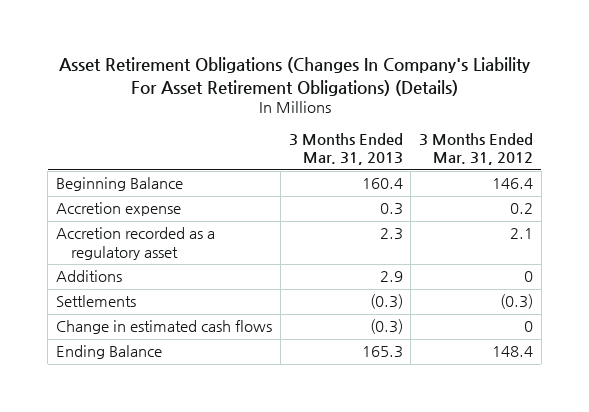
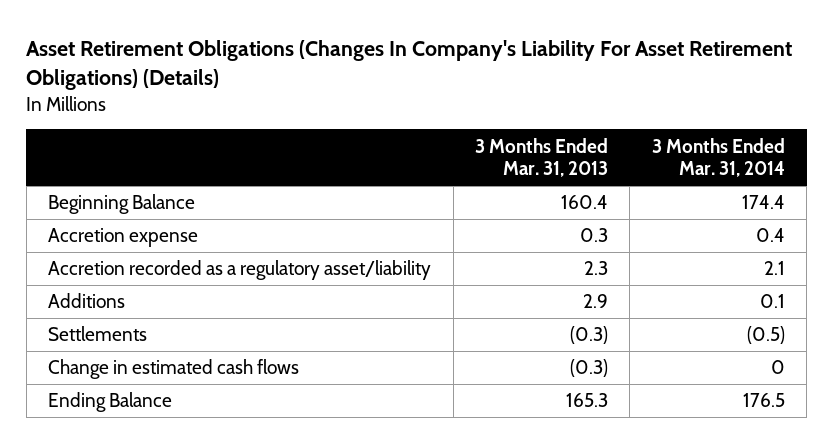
- | 3 Months Ended Mar. 31, 2013 | 3 Months Ended Mar. 31, 2012
+ | 3 Months Ended Mar. 31, 2013 | 3 Months Ended Mar. 31, 2014
- Accretion recorded as a regulatory asset | 2.3 | 2.1
+ Accretion recorded as a regulatory asset/liability | 2.3 | 2.1

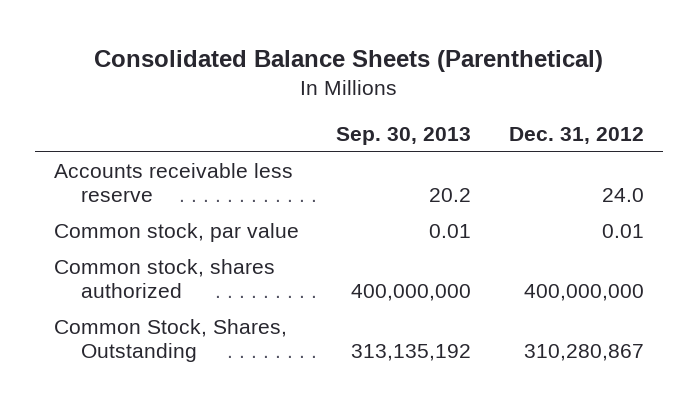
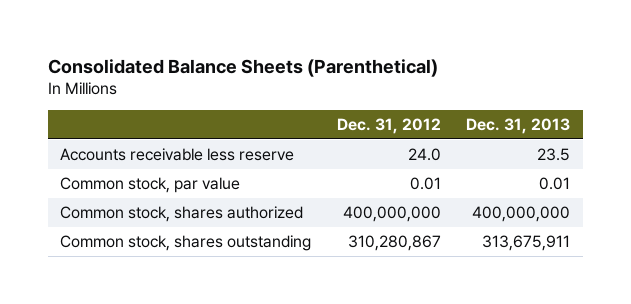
- | Sep. 30, 2013 | Dec. 31, 2012
+ | Dec. 31, 2012 | Dec. 31, 2013
- Common Stock, Shares, Outstanding | 313,135,192 | 310,280,867
+ Common stock, shares outstanding | 310,280,867 | 313,675,911

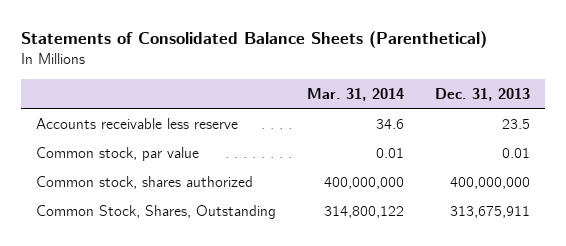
- Consolidated Balance Sheets (Parenthetical)
+ Statements of Consolidated Balance Sheets (Parenthetical)
- | Dec. 31, 2012 | Dec. 31, 2013
+ | Mar. 31, 2014 | Dec. 31, 2013
- Common stock, shares outstanding | 310,280,867 | 313,675,911
+ Common Stock, Shares, Outstanding | 314,800,122 | 313,675,911

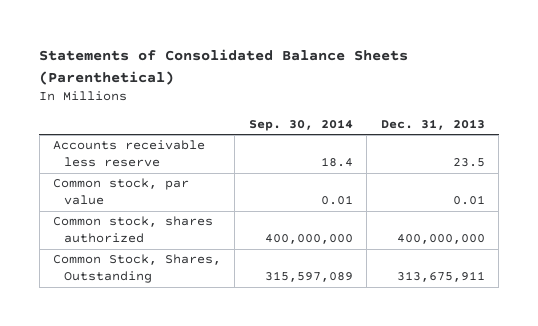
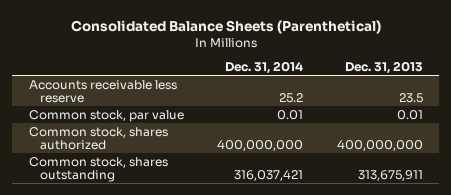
- Statements of Consolidated Balance Sheets (Parenthetical)
+ Consolidated Balance Sheets (Parenthetical)
- | Sep. 30, 2014 | Dec. 31, 2013
+ | Dec. 31, 2014 | Dec. 31, 2013
- Common Stock, Shares, Outstanding | 315,597,089 | 313,675,911
+ Common stock, shares outstanding | 316,037,421 | 313,675,911

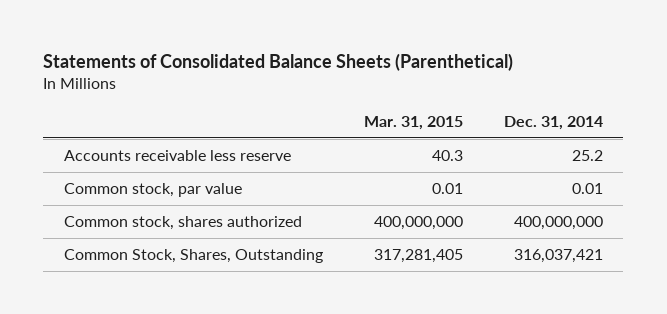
- Consolidated Balance Sheets (Parenthetical)
+ Statements of Consolidated Balance Sheets (Parenthetical)
- | Dec. 31, 2014 | Dec. 31, 2013
+ | Mar. 31, 2015 | Dec. 31, 2014
- Common stock, shares outstanding | 316,037,421 | 313,675,911
+ Common Stock, Shares, Outstanding | 317,281,405 | 316,037,421

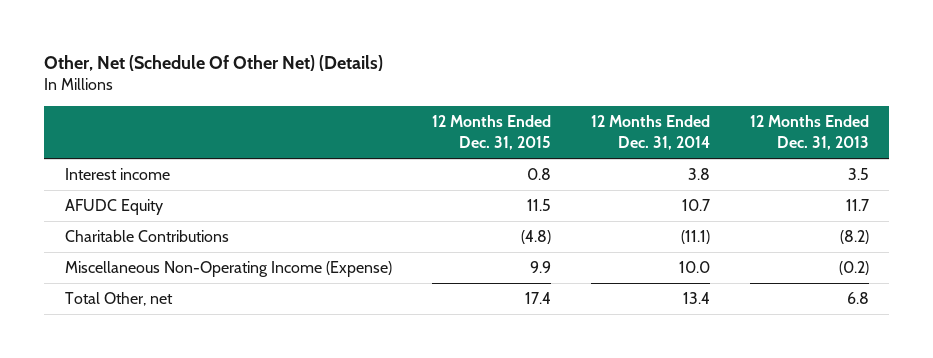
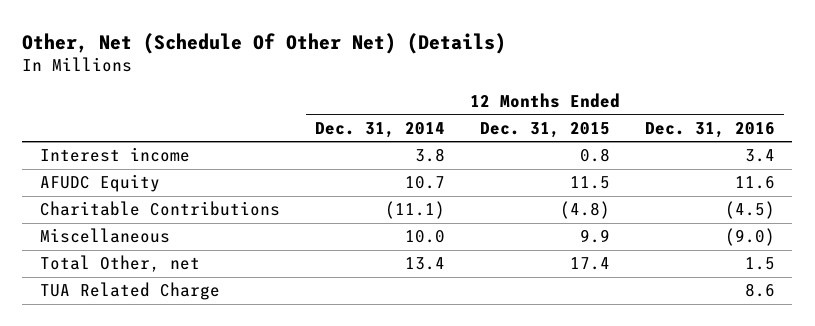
- | 12 Months Ended Dec. 31, 2015 | 12 Months Ended Dec. 31, 2014 | 12 Months Ended Dec. 31, 2013
+ | 12 Months Ended Dec. 31, 2014 | 12 Months Ended Dec. 31, 2015 | 12 Months Ended Dec. 31, 2016
- Miscellaneous Non-Operating Income (Expense) | 9.9 | 10.0 | (0.2)
+ Miscellaneous | 10.0 | 9.9 | (9.0)
+ TUA Related Charge | | | 8.6

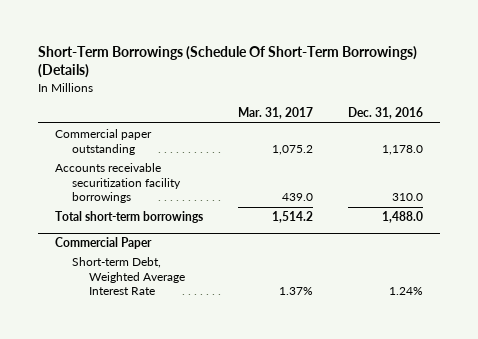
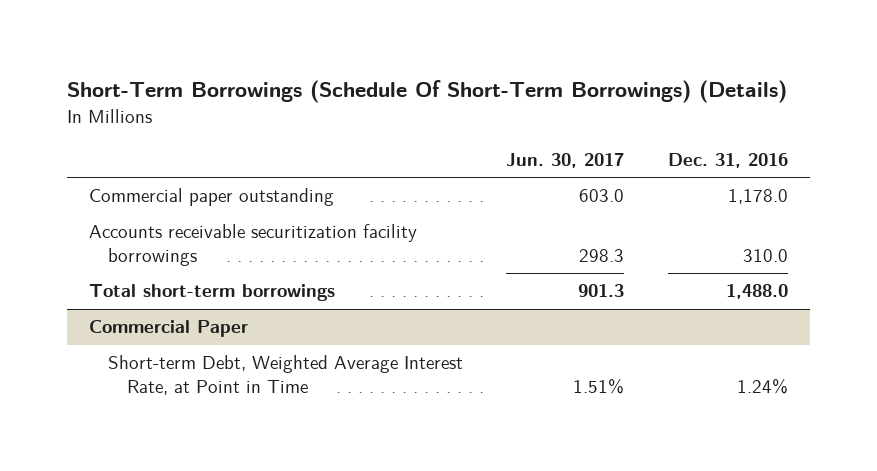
- | Mar. 31, 2017 | Dec. 31, 2016
+ | Jun. 30, 2017 | Dec. 31, 2016
@ Commercial Paper
- Short-term Debt, Weighted Average Interest Rate | 1.37% | 1.24%
+ Short-term Debt, Weighted Average Interest Rate, at Point in Time | 1.51% | 1.24%

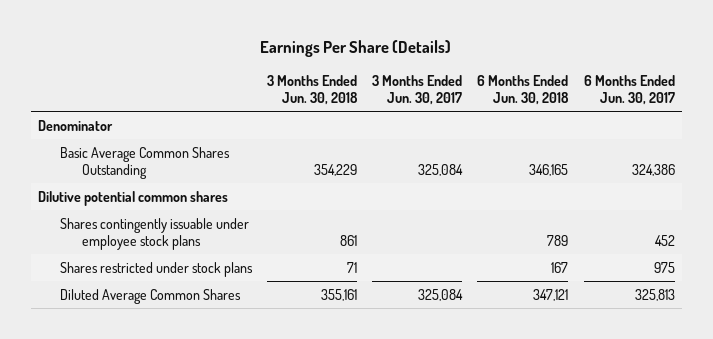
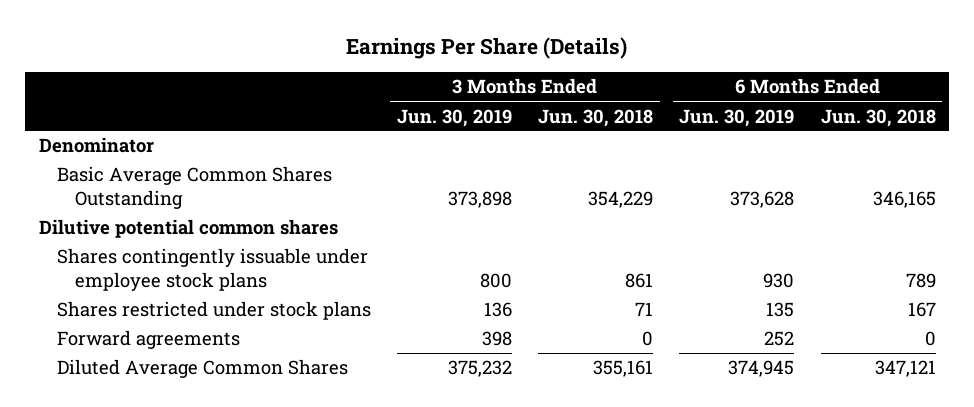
- | 3 Months Ended Jun. 30, 2018 | 3 Months Ended Jun. 30, 2017 | 6 Months Ended Jun. 30, 2018 | 6 Months Ended Jun. 30, 2017
+ | 3 Months Ended Jun. 30, 2019 | 3 Months Ended Jun. 30, 2018 | 6 Months Ended Jun. 30, 2019 | 6 Months Ended Jun. 30, 2018
+ Forward agreements | 398 | 0 | 252 | 0

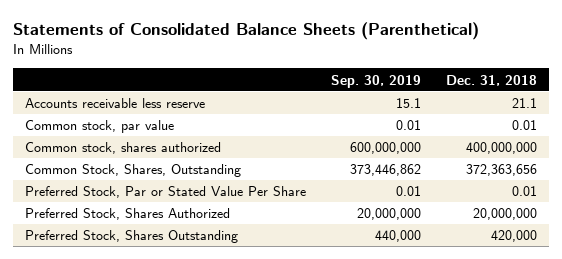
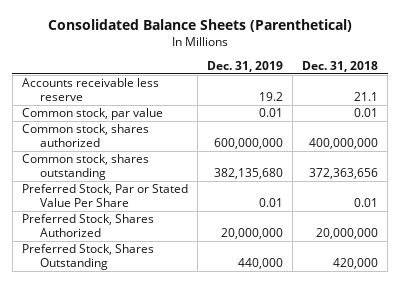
- Statements of Consolidated Balance Sheets (Parenthetical)
+ Consolidated Balance Sheets (Parenthetical)
- | Sep. 30, 2019 | Dec. 31, 2018
+ | Dec. 31, 2019 | Dec. 31, 2018
- Common Stock, Shares, Outstanding | 373,446,862 | 372,363,656
+ Common stock, shares outstanding | 382,135,680 | 372,363,656

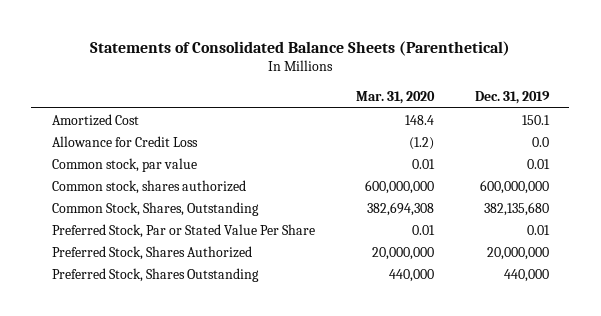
- Consolidated Balance Sheets (Parenthetical)
+ Statements of Consolidated Balance Sheets (Parenthetical)
- | Dec. 31, 2019 | Dec. 31, 2018
+ | Mar. 31, 2020 | Dec. 31, 2019
- Accounts receivable less reserve | 19.2 | 21.1
+ Amortized Cost | 148.4 | 150.1
+ Allowance for Credit Loss | (1.2) | 0.0
- Common stock, shares outstanding | 382,135,680 | 372,363,656
+ Common Stock, Shares, Outstanding | 382,694,308 | 382,135,680

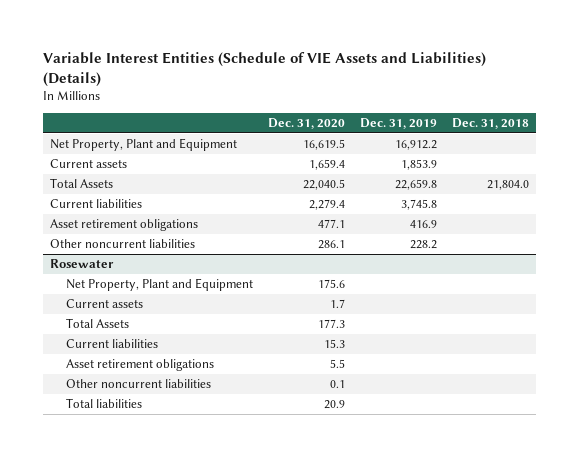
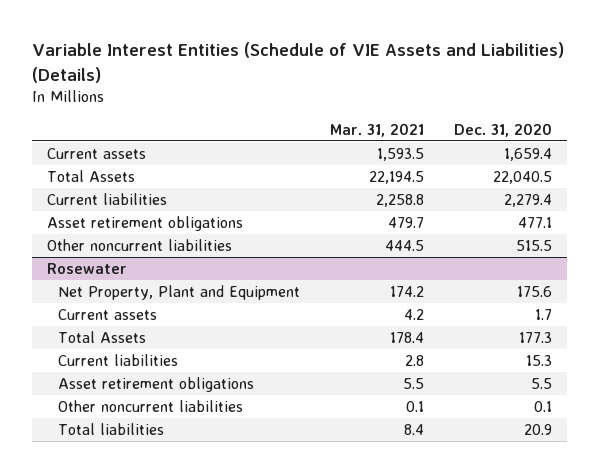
- | Dec. 31, 2020 | Dec. 31, 2019 | Dec. 31, 2018
+ | Mar. 31, 2021 | Dec. 31, 2020
- Net Property, Plant and Equipment | 16,619.5 | 16,912.2 |
- Other noncurrent liabilities | 286.1 | 228.2 |
+ Other noncurrent liabilities | 444.5 | 515.5

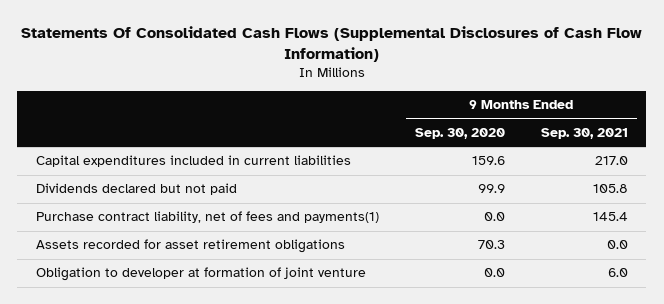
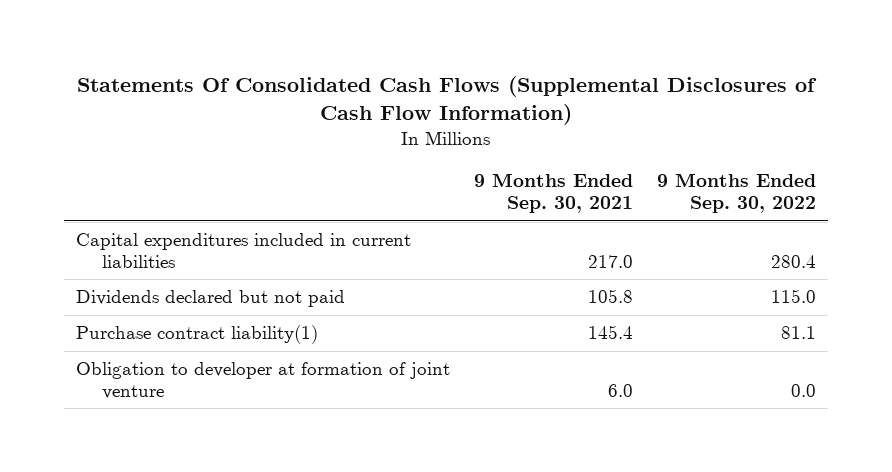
- | 9 Months Ended Sep. 30, 2020 | 9 Months Ended Sep. 30, 2021
+ | 9 Months Ended Sep. 30, 2021 | 9 Months Ended Sep. 30, 2022
- Purchase contract liability, net of fees and payments(1) | 0.0 | 145.4
- Assets recorded for asset retirement obligations | 70.3 | 0.0
+ Purchase contract liability(1) | 145.4 | 81.1

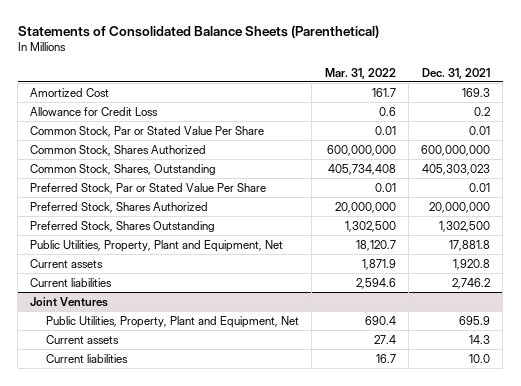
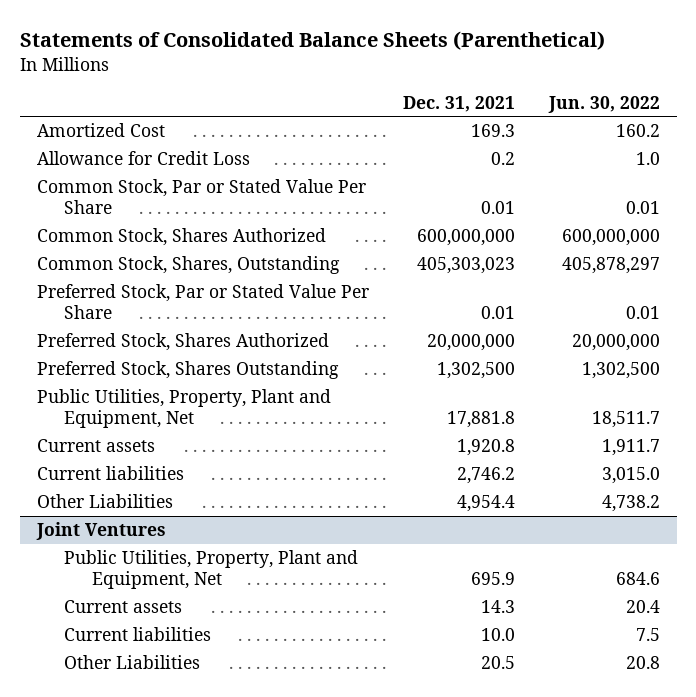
- | Mar. 31, 2022 | Dec. 31, 2021
+ | Dec. 31, 2021 | Jun. 30, 2022
+ Other Liabilities | 4,954.4 | 4,738.2
@ Joint Ventures
+ Other Liabilities | 20.5 | 20.8

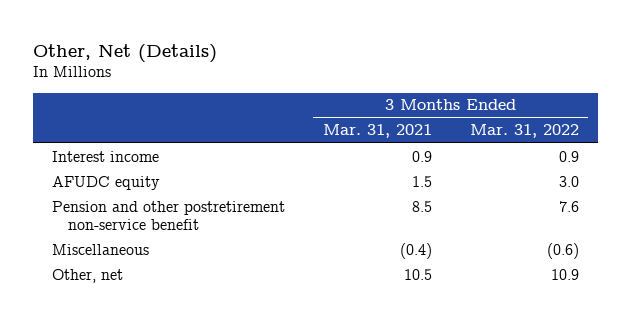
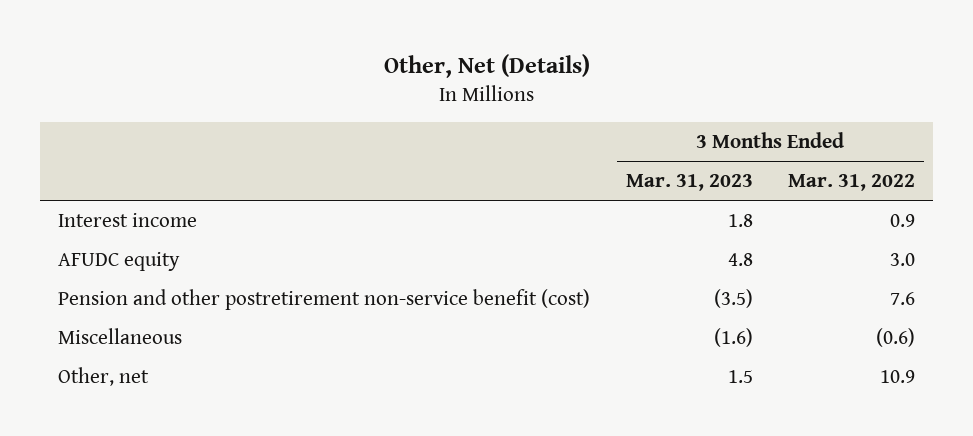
- | 3 Months Ended Mar. 31, 2021 | 3 Months Ended Mar. 31, 2022
+ | 3 Months Ended Mar. 31, 2023 | 3 Months Ended Mar. 31, 2022
- Pension and other postretirement non-service benefit | 8.5 | 7.6
+ Pension and other postretirement non-service benefit (cost) | (3.5) | 7.6

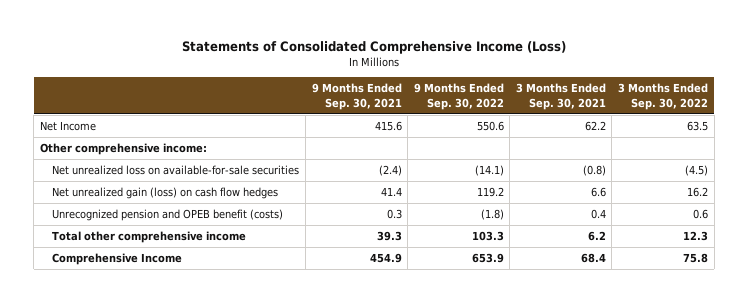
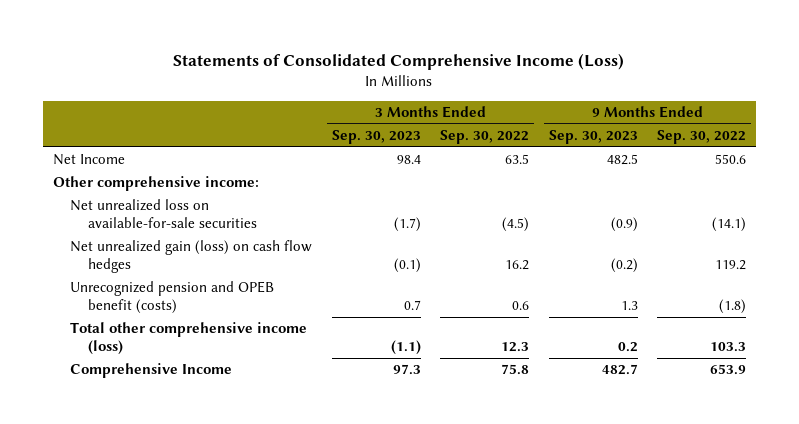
- | 9 Months Ended Sep. 30, 2021 | 9 Months Ended Sep. 30, 2022 | 3 Months Ended Sep. 30, 2021 | 3 Months Ended Sep. 30, 2022
+ | 3 Months Ended Sep. 30, 2023 | 3 Months Ended Sep. 30, 2022 | 9 Months Ended Sep. 30, 2023 | 9 Months Ended Sep. 30, 2022
- Total other comprehensive income | 39.3 | 103.3 | 6.2 | 12.3
+ Total other comprehensive income (loss) | (1.1) | 12.3 | 0.2 | 103.3

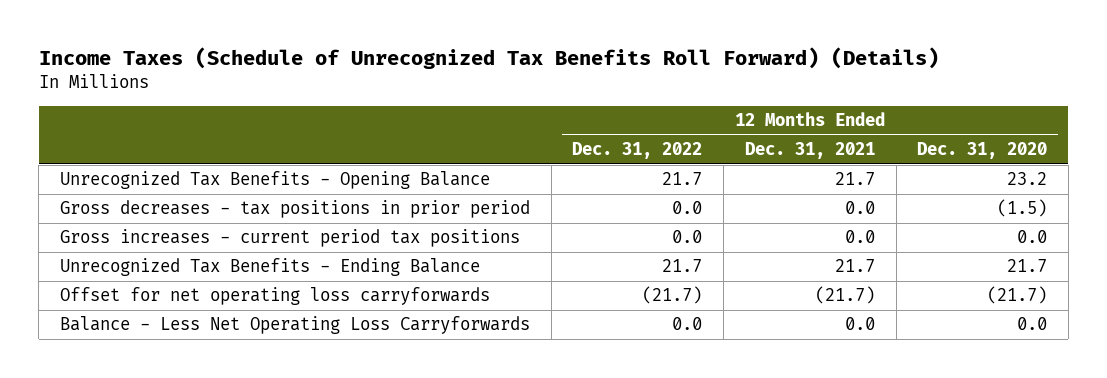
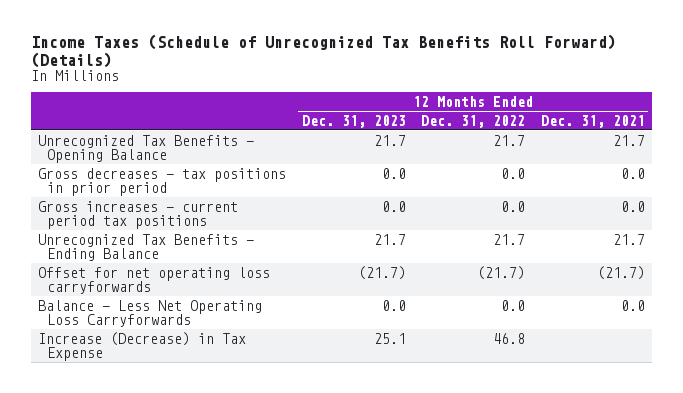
- | 12 Months Ended Dec. 31, 2022 | 12 Months Ended Dec. 31, 2021 | 12 Months Ended Dec. 31, 2020
+ | 12 Months Ended Dec. 31, 2023 | 12 Months Ended Dec. 31, 2022 | 12 Months Ended Dec. 31, 2021
+ Increase (Decrease) in Tax Expense | 25.1 | 46.8 |

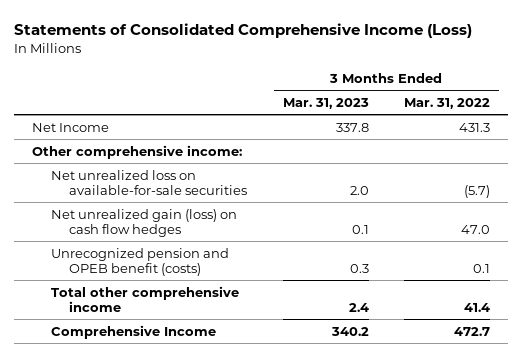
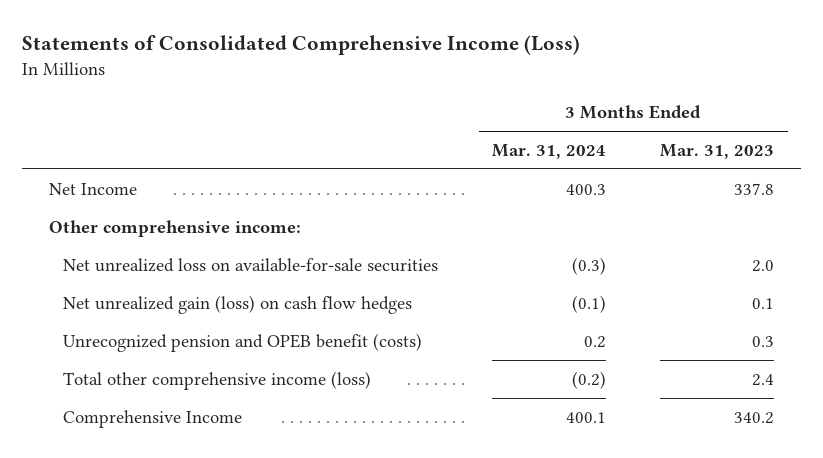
- | 3 Months Ended Mar. 31, 2023 | 3 Months Ended Mar. 31, 2022
+ | 3 Months Ended Mar. 31, 2024 | 3 Months Ended Mar. 31, 2023
- Total other comprehensive income | 2.4 | 41.4
+ Total other comprehensive income (loss) | (0.2) | 2.4

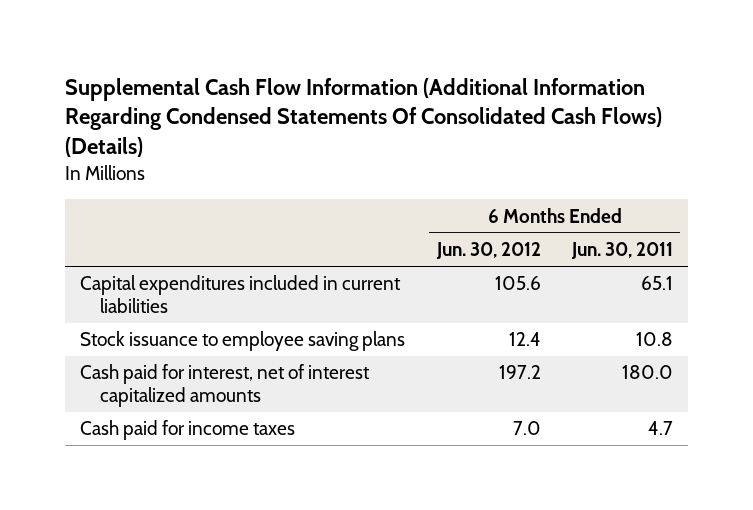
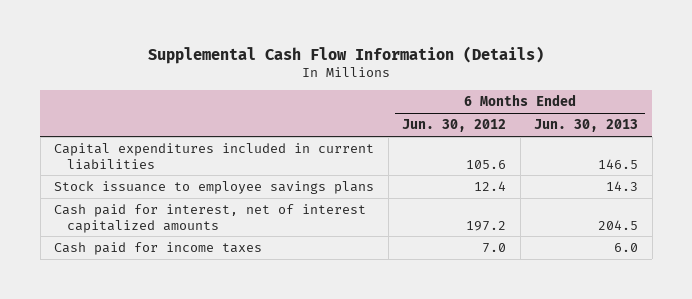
- Supplemental Cash Flow Information (Additional Information Regarding Condensed Statements Of Consolidated Cash Flows) (Details)
+ Supplemental Cash Flow Information (Details)
- | 6 Months Ended Jun. 30, 2012 | 6 Months Ended Jun. 30, 2011
+ | 6 Months Ended Jun. 30, 2012 | 6 Months Ended Jun. 30, 2013
- Stock issuance to employee saving plans | 12.4 | 10.8
+ Stock issuance to employee savings plans | 12.4 | 14.3

